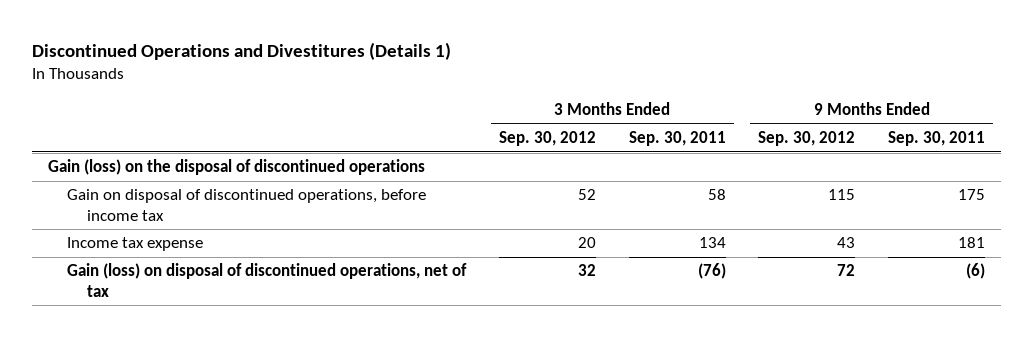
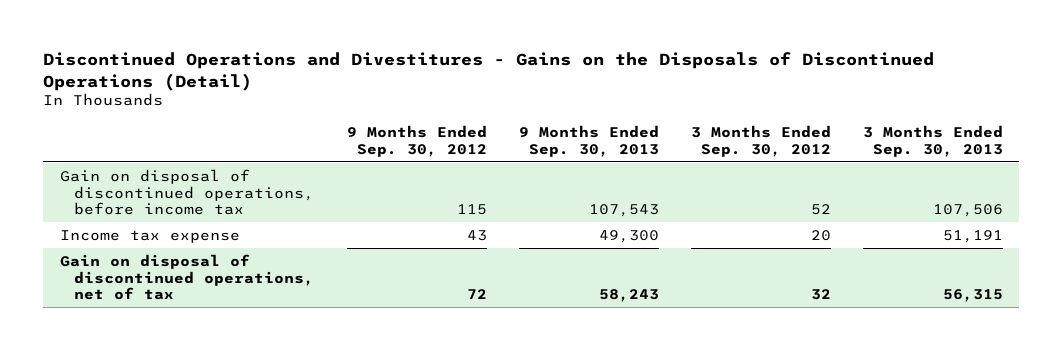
- Discontinued Operations and Divestitures (Details 1)
+ Discontinued Operations and Divestitures - Gains on the Disposals of Discontinued Operations (Detail)
- | 3 Months Ended Sep. 30, 2012 | 3 Months Ended Sep. 30, 2011 | 9 Months Ended Sep. 30, 2012 | 9 Months Ended Sep. 30, 2011
+ | 9 Months Ended Sep. 30, 2012 | 9 Months Ended Sep. 30, 2013 | 3 Months Ended Sep. 30, 2012 | 3 Months Ended Sep. 30, 2013
- Gain (loss) on the disposal of discontinued operations
- Gain (loss) on disposal of discontinued operations, net of tax | 32 | (76) | 72 | (6)
+ Gain on disposal of discontinued operations, net of tax | 72 | 58,243 | 32 | 56,315

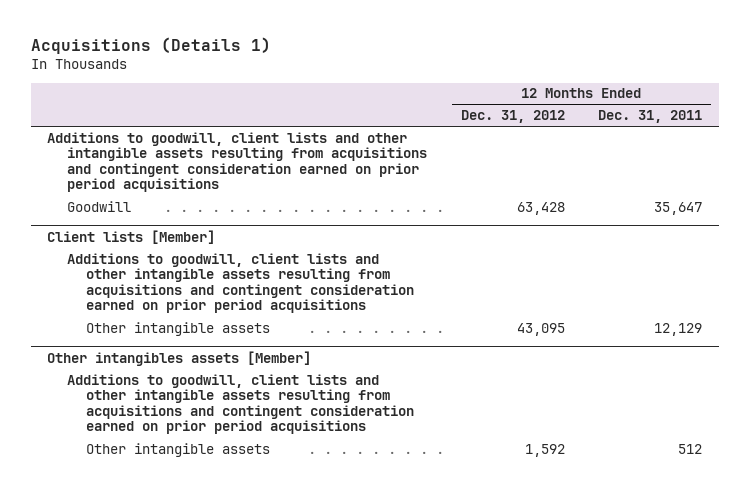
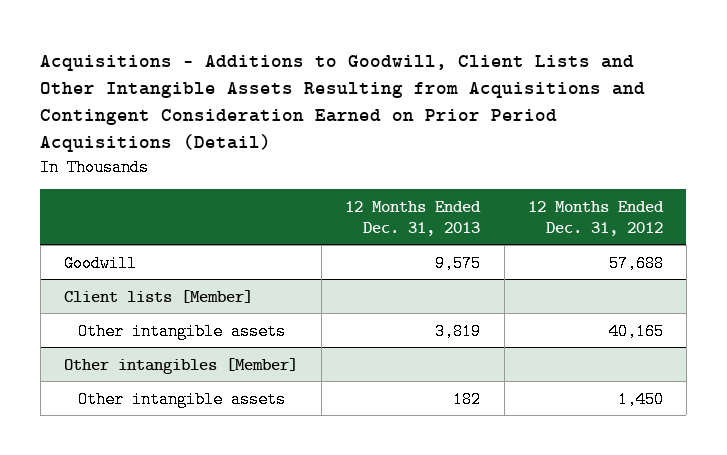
- Acquisitions (Details 1)
+ Acquisitions - Additions to Goodwill, Client Lists and Other Intangible Assets Resulting from Acquisitions and Contingent Consideration Earned on Prior Period Acquisitions (Detail)
- | 12 Months Ended Dec. 31, 2012 | 12 Months Ended Dec. 31, 2011
+ | 12 Months Ended Dec. 31, 2013 | 12 Months Ended Dec. 31, 2012
- Additions to goodwill, client lists and other intangible assets resulting from acquisitions and contingent consideration earned on prior period acquisitions
- Goodwill | 63,428 | 35,647
+ Goodwill | 9,575 | 57,688
@ Client lists [Member]
- Additions to goodwill, client lists and other intangible assets resulting from acquisitions and contingent consideration earned on prior period acquisitions
- Other intangible assets | 43,095 | 12,129
- Other intangibles assets [Member]
- Additions to goodwill, client lists and other intangible assets resulting from acquisitions and contingent consideration earned on prior period acquisitions
- Other intangible assets | 1,592 | 512
@ Client lists [Member]
+ Other intangible assets | 3,819 | 40,165
+ Other intangibles [Member]
+ Other intangible assets | 182 | 1,450

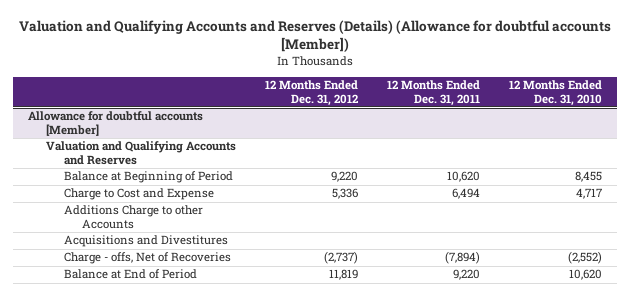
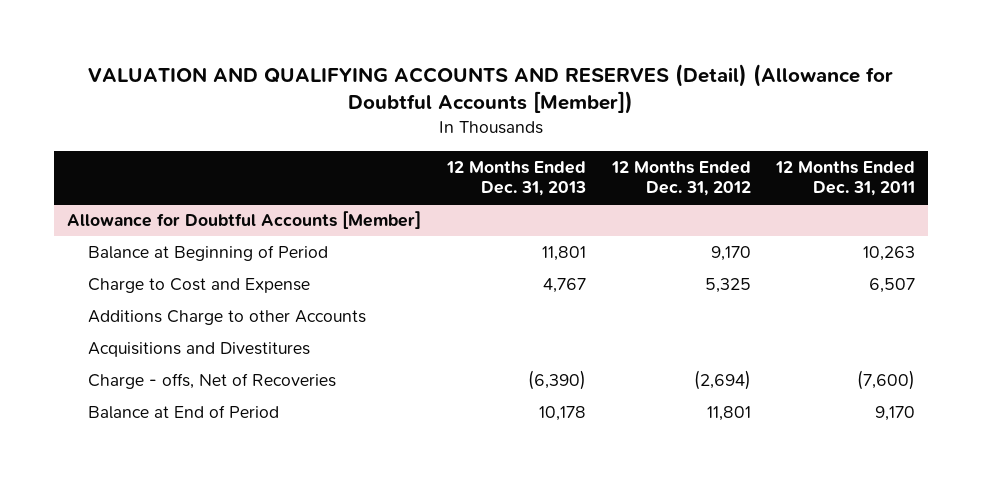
- Valuation and Qualifying Accounts and Reserves (Details) (Allowance for doubtful accounts [Member])
+ VALUATION AND QUALIFYING ACCOUNTS AND RESERVES (Detail) (Allowance for Doubtful Accounts [Member])
- | 12 Months Ended Dec. 31, 2012 | 12 Months Ended Dec. 31, 2011 | 12 Months Ended Dec. 31, 2010
+ | 12 Months Ended Dec. 31, 2013 | 12 Months Ended Dec. 31, 2012 | 12 Months Ended Dec. 31, 2011
- Allowance for doubtful accounts [Member]
- Valuation and Qualifying Accounts and Reserves
- Balance at Beginning of Period | 9,220 | 10,620 | 8,455
- Charge to Cost and Expense | 5,336 | 6,494 | 4,717
+ Allowance for Doubtful Accounts [Member]
+ Balance at Beginning of Period | 11,801 | 9,170 | 10,263
+ Charge to Cost and Expense | 4,767 | 5,325 | 6,507
- Charge - offs, Net of Recoveries | (2,737) | (7,894) | (2,552)
- Balance at End of Period | 11,819 | 9,220 | 10,620
+ Charge - offs, Net of Recoveries | (6,390) | (2,694) | (7,600)
+ Balance at End of Period | 10,178 | 11,801 | 9,170

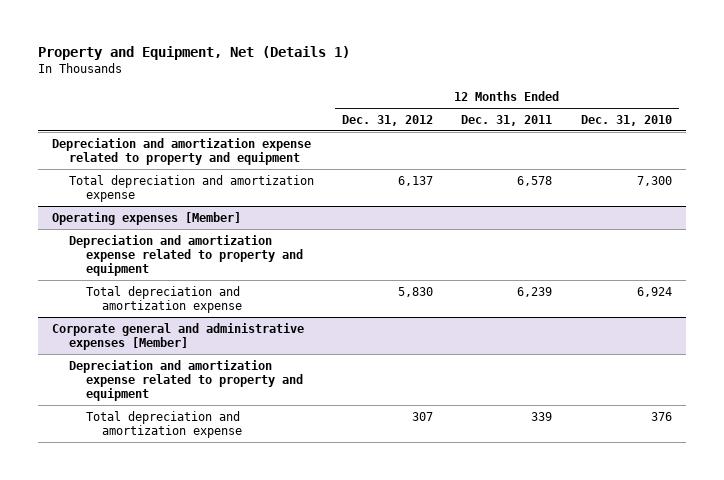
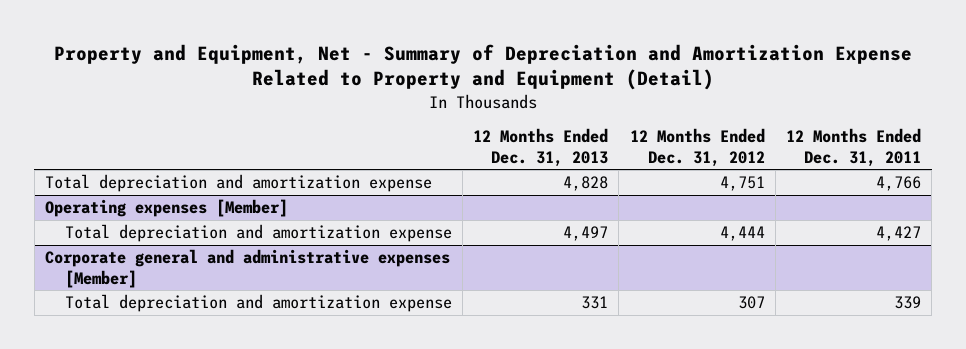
- Property and Equipment, Net (Details 1)
+ Property and Equipment, Net - Summary of Depreciation and Amortization Expense Related to Property and Equipment (Detail)
- | 12 Months Ended Dec. 31, 2012 | 12 Months Ended Dec. 31, 2011 | 12 Months Ended Dec. 31, 2010
+ | 12 Months Ended Dec. 31, 2013 | 12 Months Ended Dec. 31, 2012 | 12 Months Ended Dec. 31, 2011
- Depreciation and amortization expense related to property and equipment
- Total depreciation and amortization expense | 6,137 | 6,578 | 7,300
+ Total depreciation and amortization expense | 4,828 | 4,751 | 4,766
@ Operating expenses [Member]
- Depreciation and amortization expense related to property and equipment
- Total depreciation and amortization expense | 5,830 | 6,239 | 6,924
+ Total depreciation and amortization expense | 4,497 | 4,444 | 4,427
@ Corporate general and administrative expenses [Member]
- Depreciation and amortization expense related to property and equipment

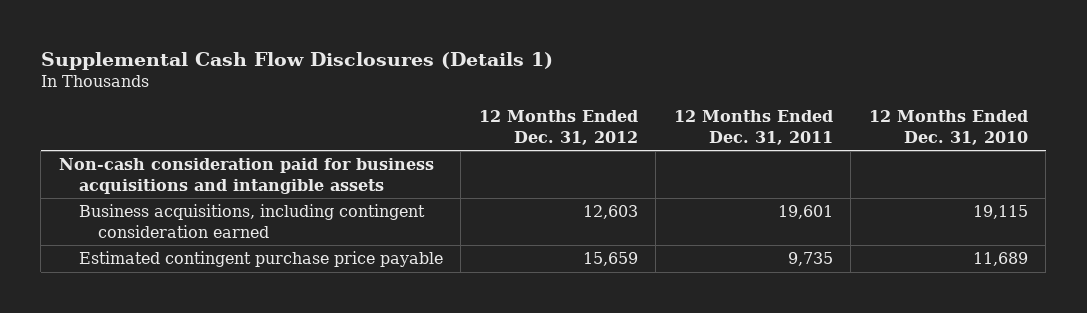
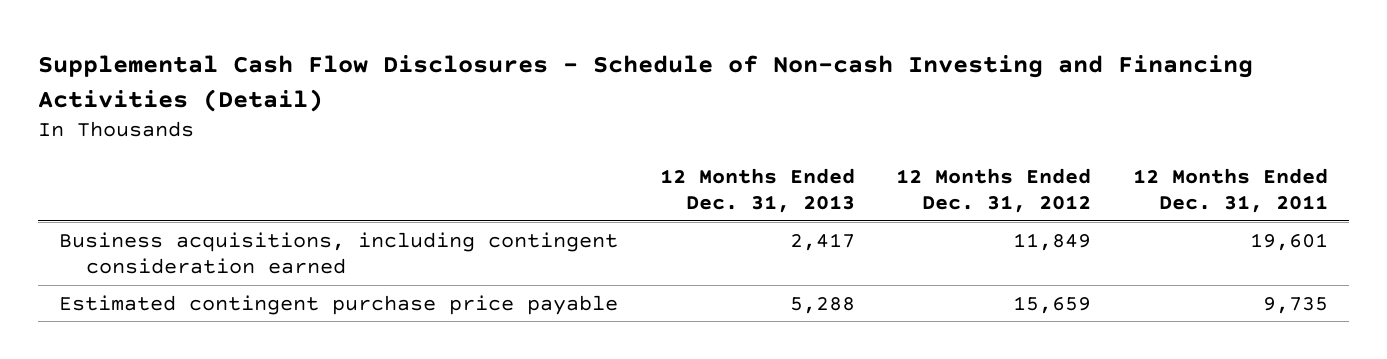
- Supplemental Cash Flow Disclosures (Details 1)
+ Supplemental Cash Flow Disclosures - Schedule of Non-cash Investing and Financing Activities (Detail)
- | 12 Months Ended Dec. 31, 2012 | 12 Months Ended Dec. 31, 2011 | 12 Months Ended Dec. 31, 2010
+ | 12 Months Ended Dec. 31, 2013 | 12 Months Ended Dec. 31, 2012 | 12 Months Ended Dec. 31, 2011
- Non-cash consideration paid for business acquisitions and intangible assets
- Business acquisitions, including contingent consideration earned | 12,603 | 19,601 | 19,115
+ Business acquisitions, including contingent consideration earned | 2,417 | 11,849 | 19,601

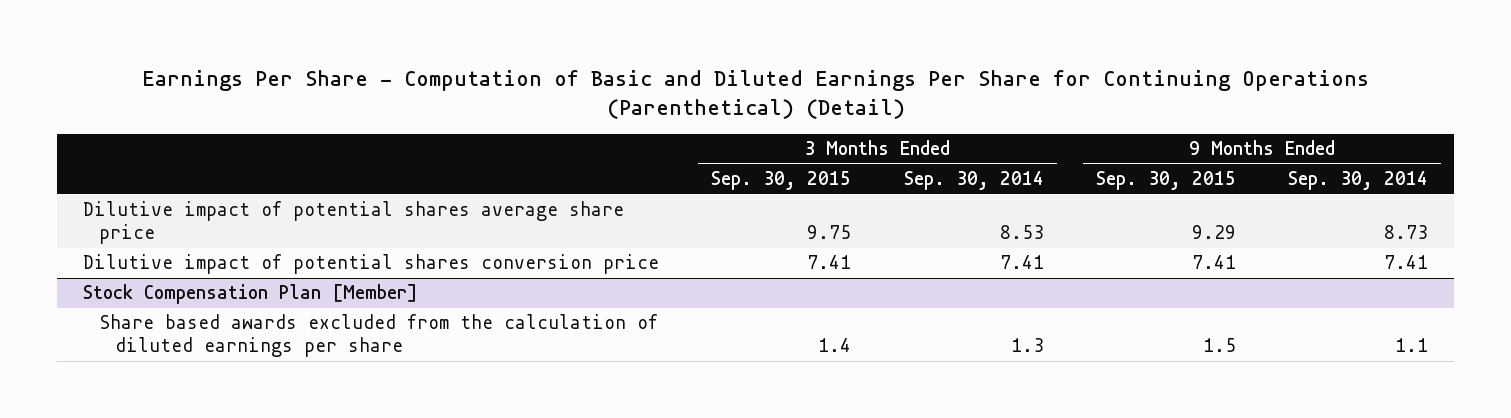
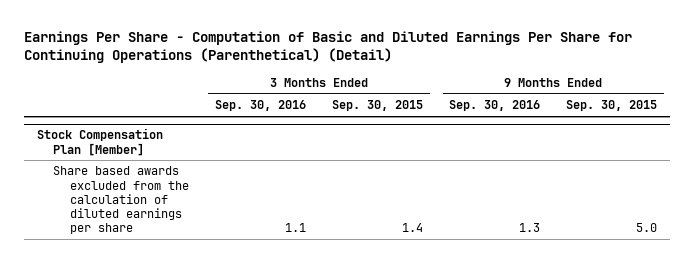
- | 3 Months Ended Sep. 30, 2015 | 3 Months Ended Sep. 30, 2014 | 9 Months Ended Sep. 30, 2015 | 9 Months Ended Sep. 30, 2014
+ | 3 Months Ended Sep. 30, 2016 | 3 Months Ended Sep. 30, 2015 | 9 Months Ended Sep. 30, 2016 | 9 Months Ended Sep. 30, 2015
- Dilutive impact of potential shares average share price | 9.75 | 8.53 | 9.29 | 8.73
- Dilutive impact of potential shares conversion price | 7.41 | 7.41 | 7.41 | 7.41
@ Stock Compensation Plan [Member]
- Share based awards excluded from the calculation of diluted earnings per share | 1.4 | 1.3 | 1.5 | 1.1
+ Share based awards excluded from the calculation of diluted earnings per share | 1.1 | 1.4 | 1.3 | 5.0

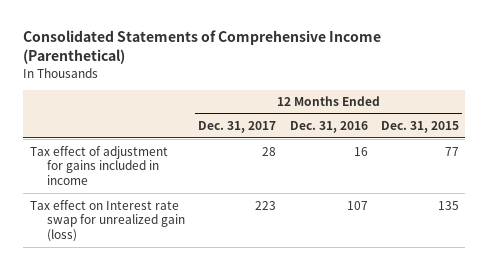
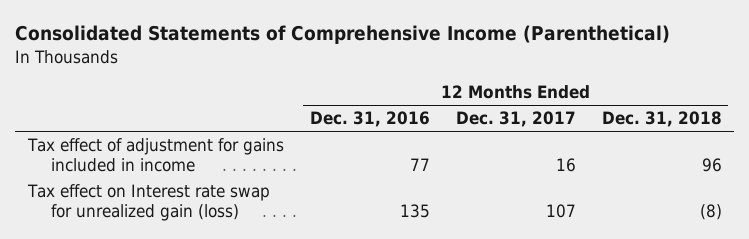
- | 12 Months Ended Dec. 31, 2017 | 12 Months Ended Dec. 31, 2016 | 12 Months Ended Dec. 31, 2015
+ | 12 Months Ended Dec. 31, 2016 | 12 Months Ended Dec. 31, 2017 | 12 Months Ended Dec. 31, 2018
- Tax effect of adjustment for gains included in income | 28 | 16 | 77
- Tax effect on Interest rate swap for unrealized gain (loss) | 223 | 107 | 135
+ Tax effect of adjustment for gains included in income | 77 | 16 | 96
+ Tax effect on Interest rate swap for unrealized gain (loss) | 135 | 107 | (8)

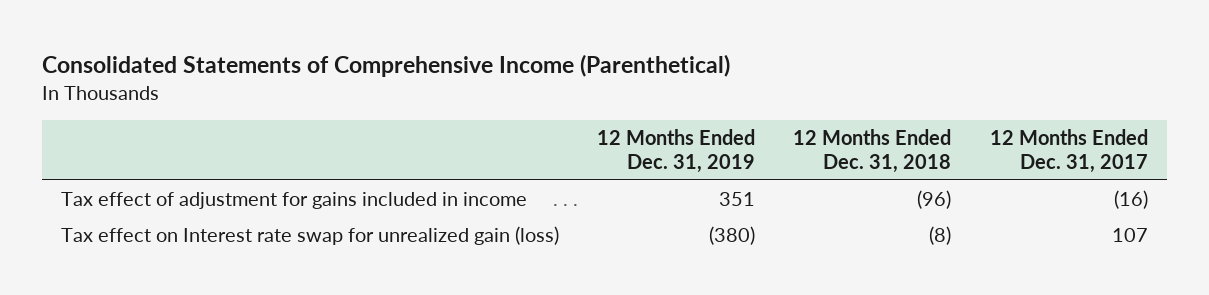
- | 12 Months Ended Dec. 31, 2016 | 12 Months Ended Dec. 31, 2017 | 12 Months Ended Dec. 31, 2018
+ | 12 Months Ended Dec. 31, 2019 | 12 Months Ended Dec. 31, 2018 | 12 Months Ended Dec. 31, 2017
- Tax effect of adjustment for gains included in income | 77 | 16 | 96
+ Tax effect of adjustment for gains included in income | 351 | (96) | (16)

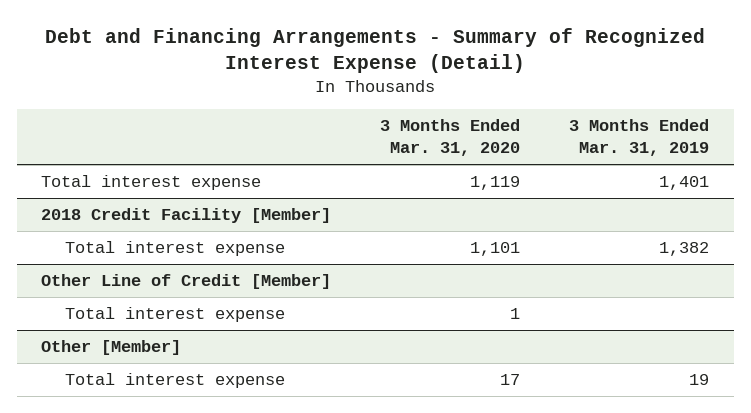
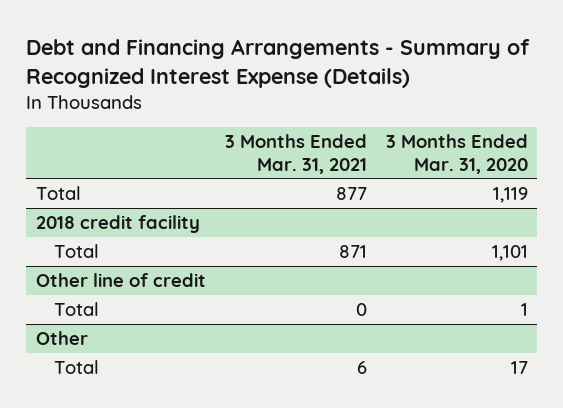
- Debt and Financing Arrangements - Summary of Recognized Interest Expense (Detail)
+ Debt and Financing Arrangements - Summary of Recognized Interest Expense (Details)
- | 3 Months Ended Mar. 31, 2020 | 3 Months Ended Mar. 31, 2019
+ | 3 Months Ended Mar. 31, 2021 | 3 Months Ended Mar. 31, 2020
- Total interest expense | 1,119 | 1,401
- 2018 Credit Facility [Member]
- Total interest expense | 1,101 | 1,382
- Other Line of Credit [Member]
- Total interest expense | 1 |
- Other [Member]
- Total interest expense | 17 | 19
+ Total | 877 | 1,119
+ 2018 credit facility
+ Total | 871 | 1,101
+ Other line of credit
+ Total | 0 | 1
+ Other
+ Total | 6 | 17

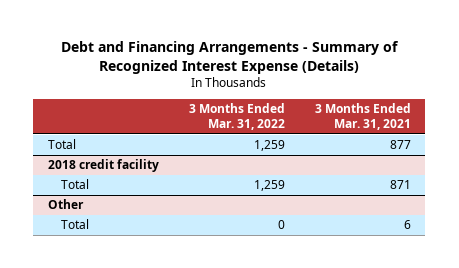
- | 3 Months Ended Mar. 31, 2021 | 3 Months Ended Mar. 31, 2020
+ | 3 Months Ended Mar. 31, 2022 | 3 Months Ended Mar. 31, 2021
- Other line of credit
- Total | 0 | 1

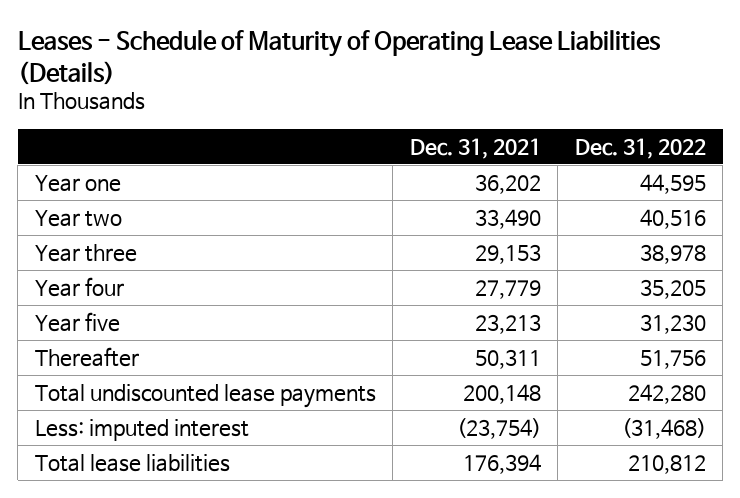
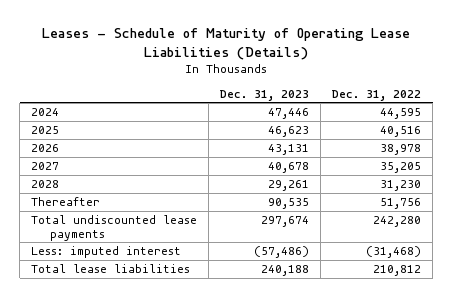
- | Dec. 31, 2021 | Dec. 31, 2022
+ | Dec. 31, 2023 | Dec. 31, 2022
- Year one | 36,202 | 44,595
- Year two | 33,490 | 40,516
- Year three | 29,153 | 38,978
- Year four | 27,779 | 35,205
- Year five | 23,213 | 31,230
+ 2024 | 47,446 | 44,595
+ 2025 | 46,623 | 40,516
+ 2026 | 43,131 | 38,978
+ 2027 | 40,678 | 35,205
+ 2028 | 29,261 | 31,230

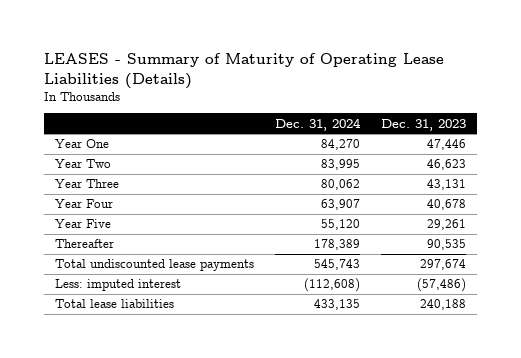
- Leases - Schedule of Maturity of Operating Lease Liabilities (Details)
+ LEASES - Summary of Maturity of Operating Lease Liabilities (Details)
- | Dec. 31, 2023 | Dec. 31, 2022
+ | Dec. 31, 2024 | Dec. 31, 2023
- 2024 | 47,446 | 44,595
- 2025 | 46,623 | 40,516
- 2026 | 43,131 | 38,978
- 2027 | 40,678 | 35,205
- 2028 | 29,261 | 31,230
+ Year One | 84,270 | 47,446
+ Year Two | 83,995 | 46,623
+ Year Three | 80,062 | 43,131
+ Year Four | 63,907 | 40,678
+ Year Five | 55,120 | 29,261

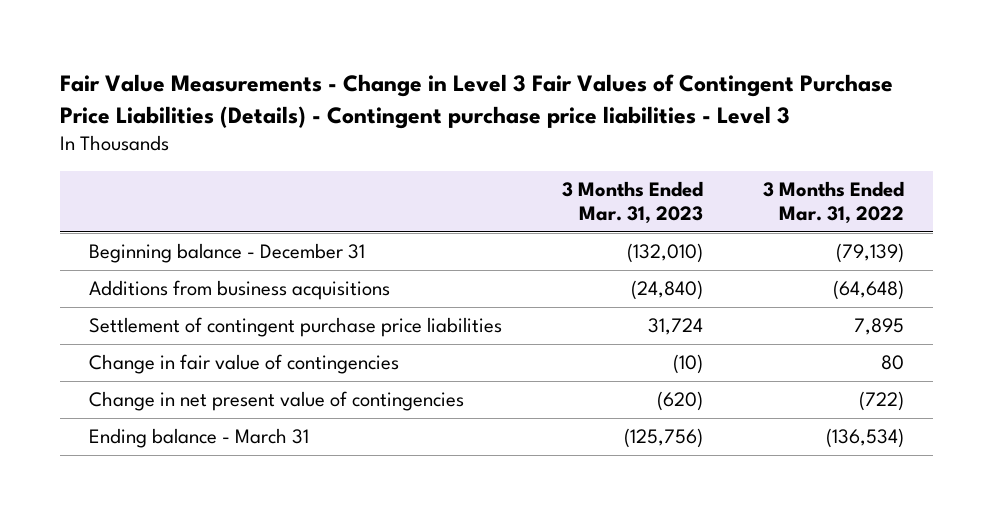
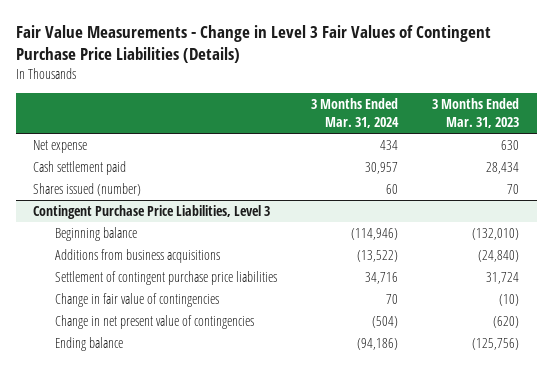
- Fair Value Measurements - Change in Level 3 Fair Values of Contingent Purchase Price Liabilities (Details) - Contingent purchase price liabilities - Level 3
+ Fair Value Measurements - Change in Level 3 Fair Values of Contingent Purchase Price Liabilities (Details)
- | 3 Months Ended Mar. 31, 2023 | 3 Months Ended Mar. 31, 2022
+ | 3 Months Ended Mar. 31, 2024 | 3 Months Ended Mar. 31, 2023
- Beginning balance - December 31 | (132,010) | (79,139)
+ Net expense | 434 | 630
+ Cash settlement paid | 30,957 | 28,434
+ Shares issued (number) | 60 | 70
+ Contingent Purchase Price Liabilities, Level 3
+ Beginning balance | (114,946) | (132,010)
- Ending balance - March 31 | (125,756) | (136,534)
+ Ending balance | (94,186) | (125,756)

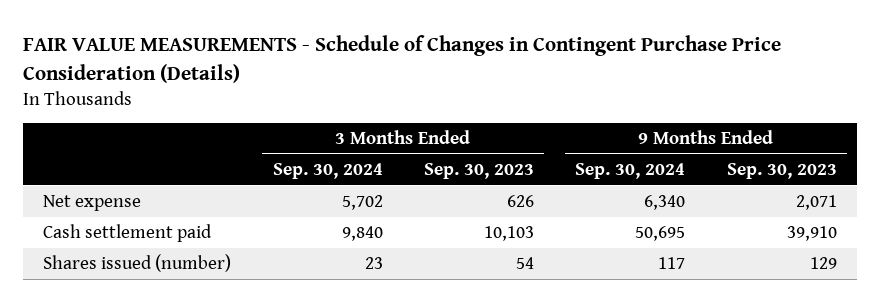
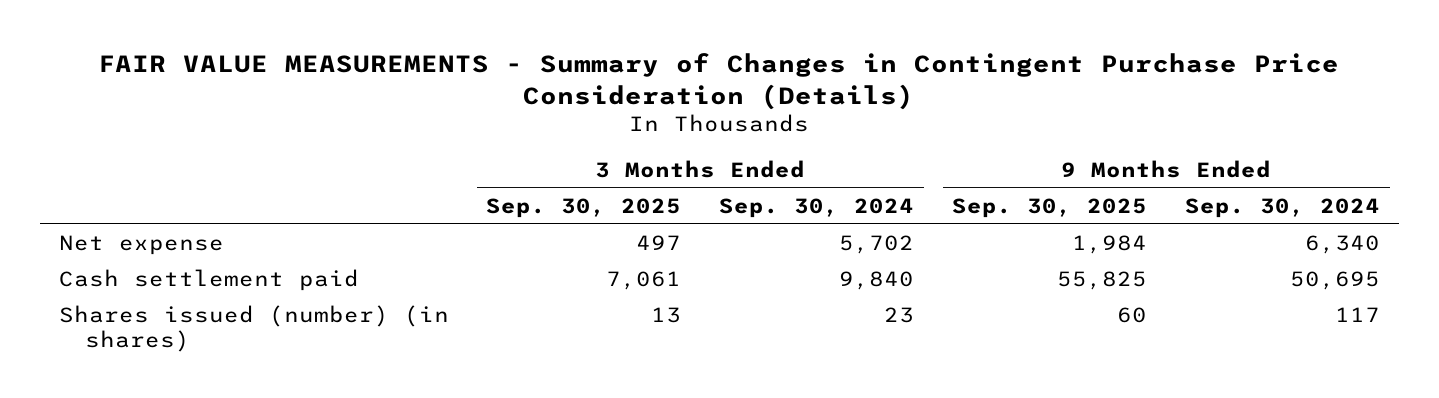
- FAIR VALUE MEASUREMENTS - Schedule of Changes in Contingent Purchase Price Consideration (Details)
+ FAIR VALUE MEASUREMENTS - Summary of Changes in Contingent Purchase Price Consideration (Details)
- | 3 Months Ended Sep. 30, 2024 | 3 Months Ended Sep. 30, 2023 | 9 Months Ended Sep. 30, 2024 | 9 Months Ended Sep. 30, 2023
+ | 3 Months Ended Sep. 30, 2025 | 3 Months Ended Sep. 30, 2024 | 9 Months Ended Sep. 30, 2025 | 9 Months Ended Sep. 30, 2024
- Shares issued (number) | 23 | 54 | 117 | 129
+ Shares issued (number) (in shares) | 13 | 23 | 60 | 117

